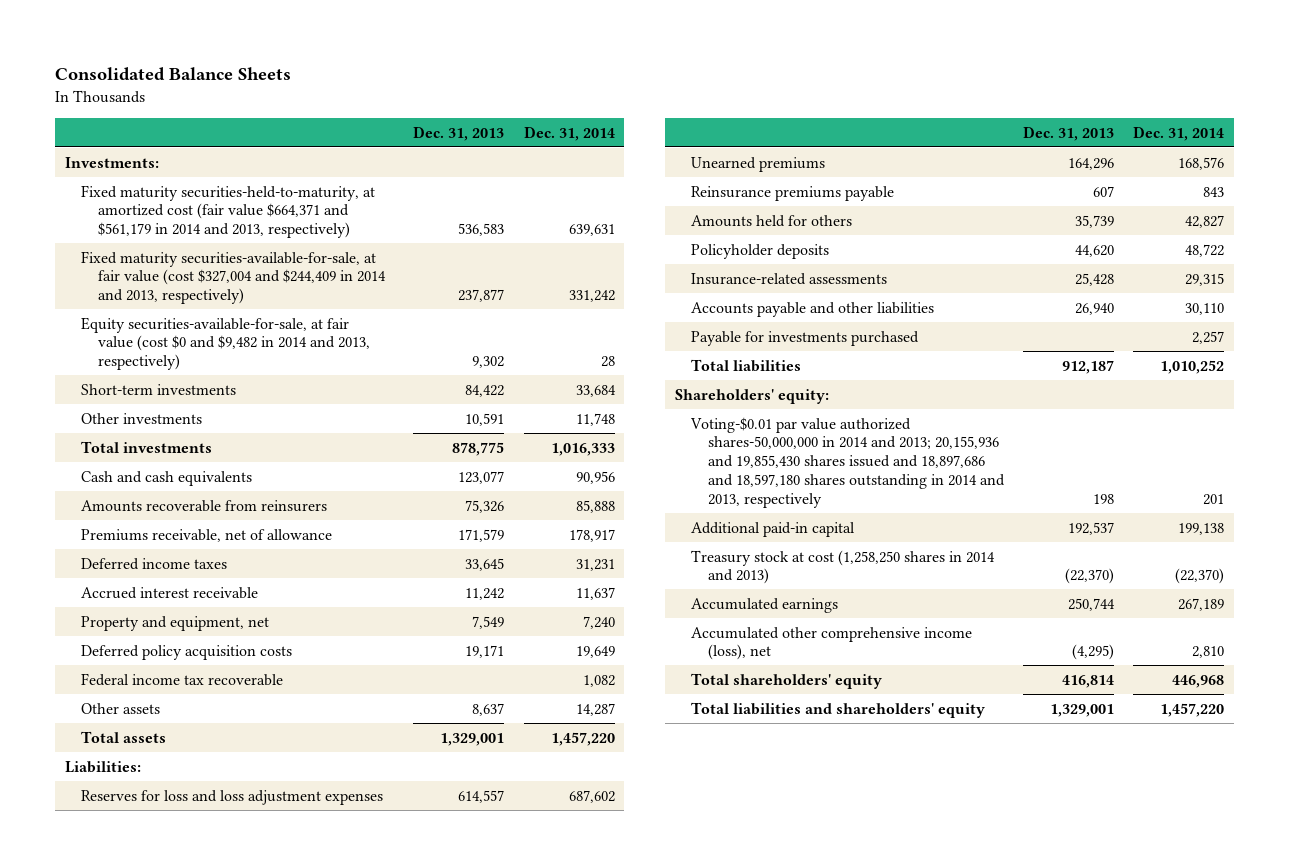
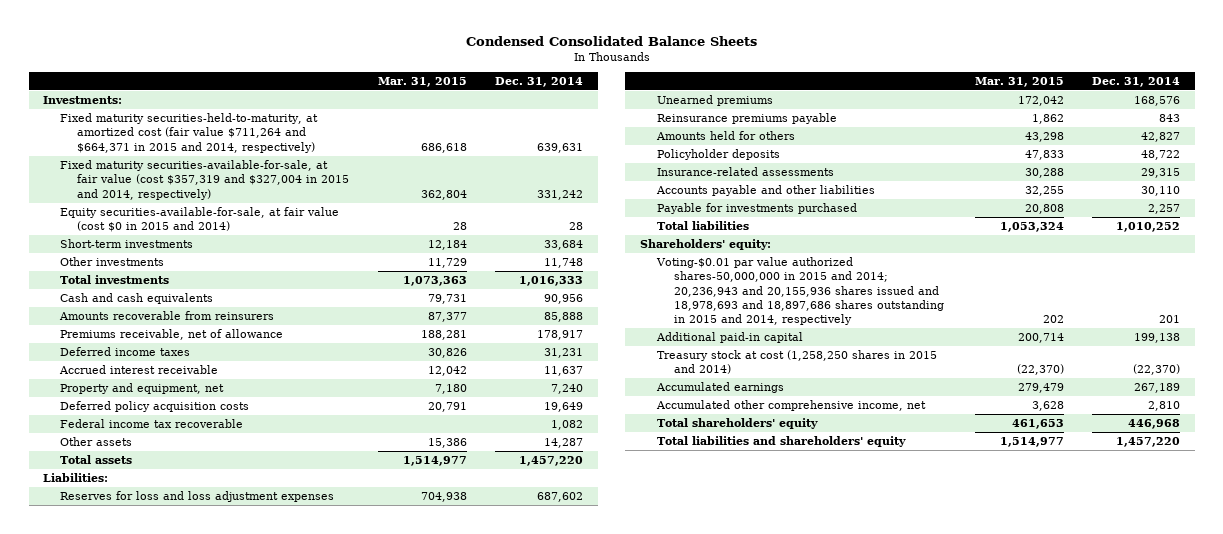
- Consolidated Balance Sheets
+ Condensed Consolidated Balance Sheets
- | Dec. 31, 2013 | Dec. 31, 2014
+ | Mar. 31, 2015 | Dec. 31, 2014
- Fixed maturity securities-held-to-maturity, at amortized cost (fair value $664,371 and $561,179 in 2014 and 2013, respectively) | 536,583 | 639,631
- Fixed maturity securities-available-for-sale, at fair value (cost $327,004 and $244,409 in 2014 and 2013, respectively) | 237,877 | 331,242
- Equity securities-available-for-sale, at fair value (cost $0 and $9,482 in 2014 and 2013, respectively) | 9,302 | 28
+ Fixed maturity securities-held-to-maturity, at amortized cost (fair value $711,264 and $664,371 in 2015 and 2014, respectively) | 686,618 | 639,631
+ Fixed maturity securities-available-for-sale, at fair value (cost $357,319 and $327,004 in 2015 and 2014, respectively) | 362,804 | 331,242
+ Equity securities-available-for-sale, at fair value (cost $0 in 2015 and 2014) | 28 | 28
- Voting-$0.01 par value authorized shares-50,000,000 in 2014 and 2013; 20,155,936 and 19,855,430 shares issued and 18,897,686 and 18,597,180 shares outstanding in 2014 and 2013, respectively | 198 | 201
+ Voting-$0.01 par value authorized shares-50,000,000 in 2015 and 2014; 20,236,943 and 20,155,936 shares issued and 18,978,693 and 18,897,686 shares outstanding in 2015 and 2014, respectively | 202 | 201
- Treasury stock at cost (1,258,250 shares in 2014 and 2013) | (22,370) | (22,370)
+ Treasury stock at cost (1,258,250 shares in 2015 and 2014) | (22,370) | (22,370)
- Accumulated other comprehensive income (loss), net | (4,295) | 2,810
+ Accumulated other comprehensive income, net | 3,628 | 2,810

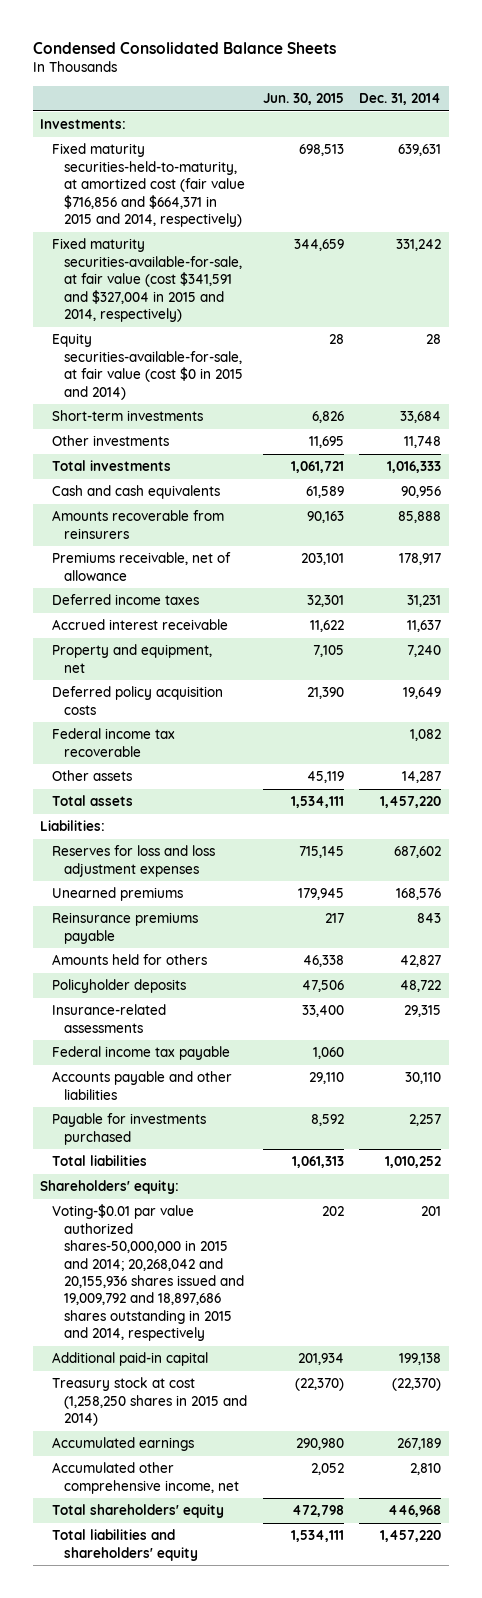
- | Mar. 31, 2015 | Dec. 31, 2014
+ | Jun. 30, 2015 | Dec. 31, 2014
- Fixed maturity securities-held-to-maturity, at amortized cost (fair value $711,264 and $664,371 in 2015 and 2014, respectively) | 686,618 | 639,631
- Fixed maturity securities-available-for-sale, at fair value (cost $357,319 and $327,004 in 2015 and 2014, respectively) | 362,804 | 331,242
+ Fixed maturity securities-held-to-maturity, at amortized cost (fair value $716,856 and $664,371 in 2015 and 2014, respectively) | 698,513 | 639,631
+ Fixed maturity securities-available-for-sale, at fair value (cost $341,591 and $327,004 in 2015 and 2014, respectively) | 344,659 | 331,242
+ Federal income tax payable | 1,060 |
- Voting-$0.01 par value authorized shares-50,000,000 in 2015 and 2014; 20,236,943 and 20,155,936 shares issued and 18,978,693 and 18,897,686 shares outstanding in 2015 and 2014, respectively | 202 | 201
+ Voting-$0.01 par value authorized shares-50,000,000 in 2015 and 2014; 20,268,042 and 20,155,936 shares issued and 19,009,792 and 18,897,686 shares outstanding in 2015 and 2014, respectively | 202 | 201

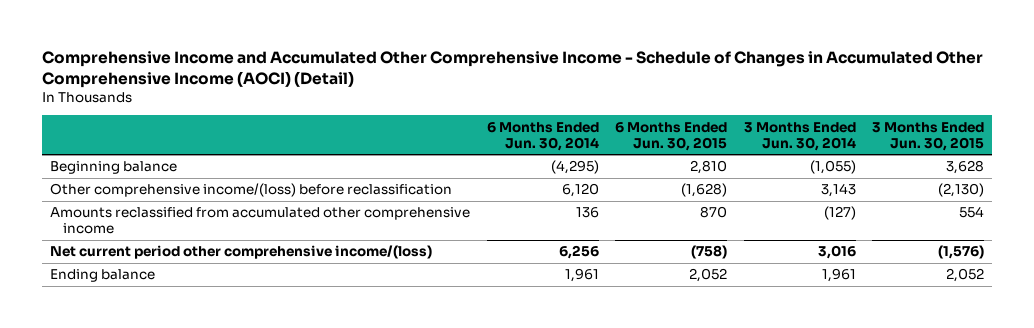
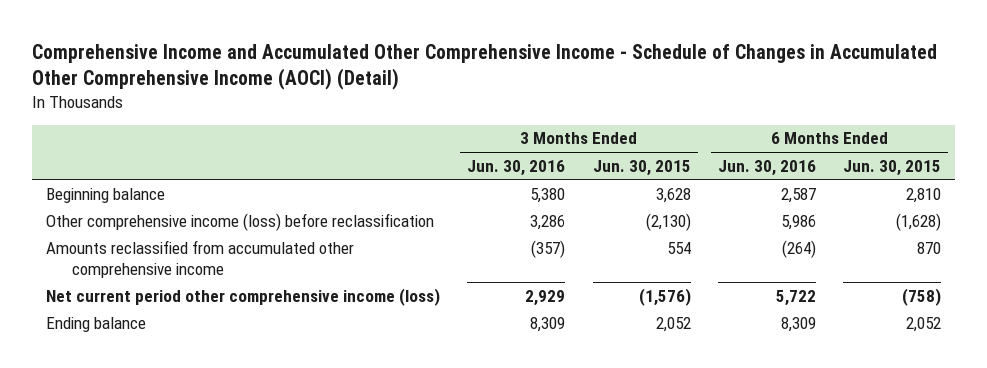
- | 6 Months Ended Jun. 30, 2014 | 6 Months Ended Jun. 30, 2015 | 3 Months Ended Jun. 30, 2014 | 3 Months Ended Jun. 30, 2015
+ | 3 Months Ended Jun. 30, 2016 | 3 Months Ended Jun. 30, 2015 | 6 Months Ended Jun. 30, 2016 | 6 Months Ended Jun. 30, 2015
- Other comprehensive income/(loss) before reclassification | 6,120 | (1,628) | 3,143 | (2,130)
+ Other comprehensive income (loss) before reclassification | 3,286 | (2,130) | 5,986 | (1,628)
- Net current period other comprehensive income/(loss) | 6,256 | (758) | 3,016 | (1,576)
+ Net current period other comprehensive income (loss) | 2,929 | (1,576) | 5,722 | (758)

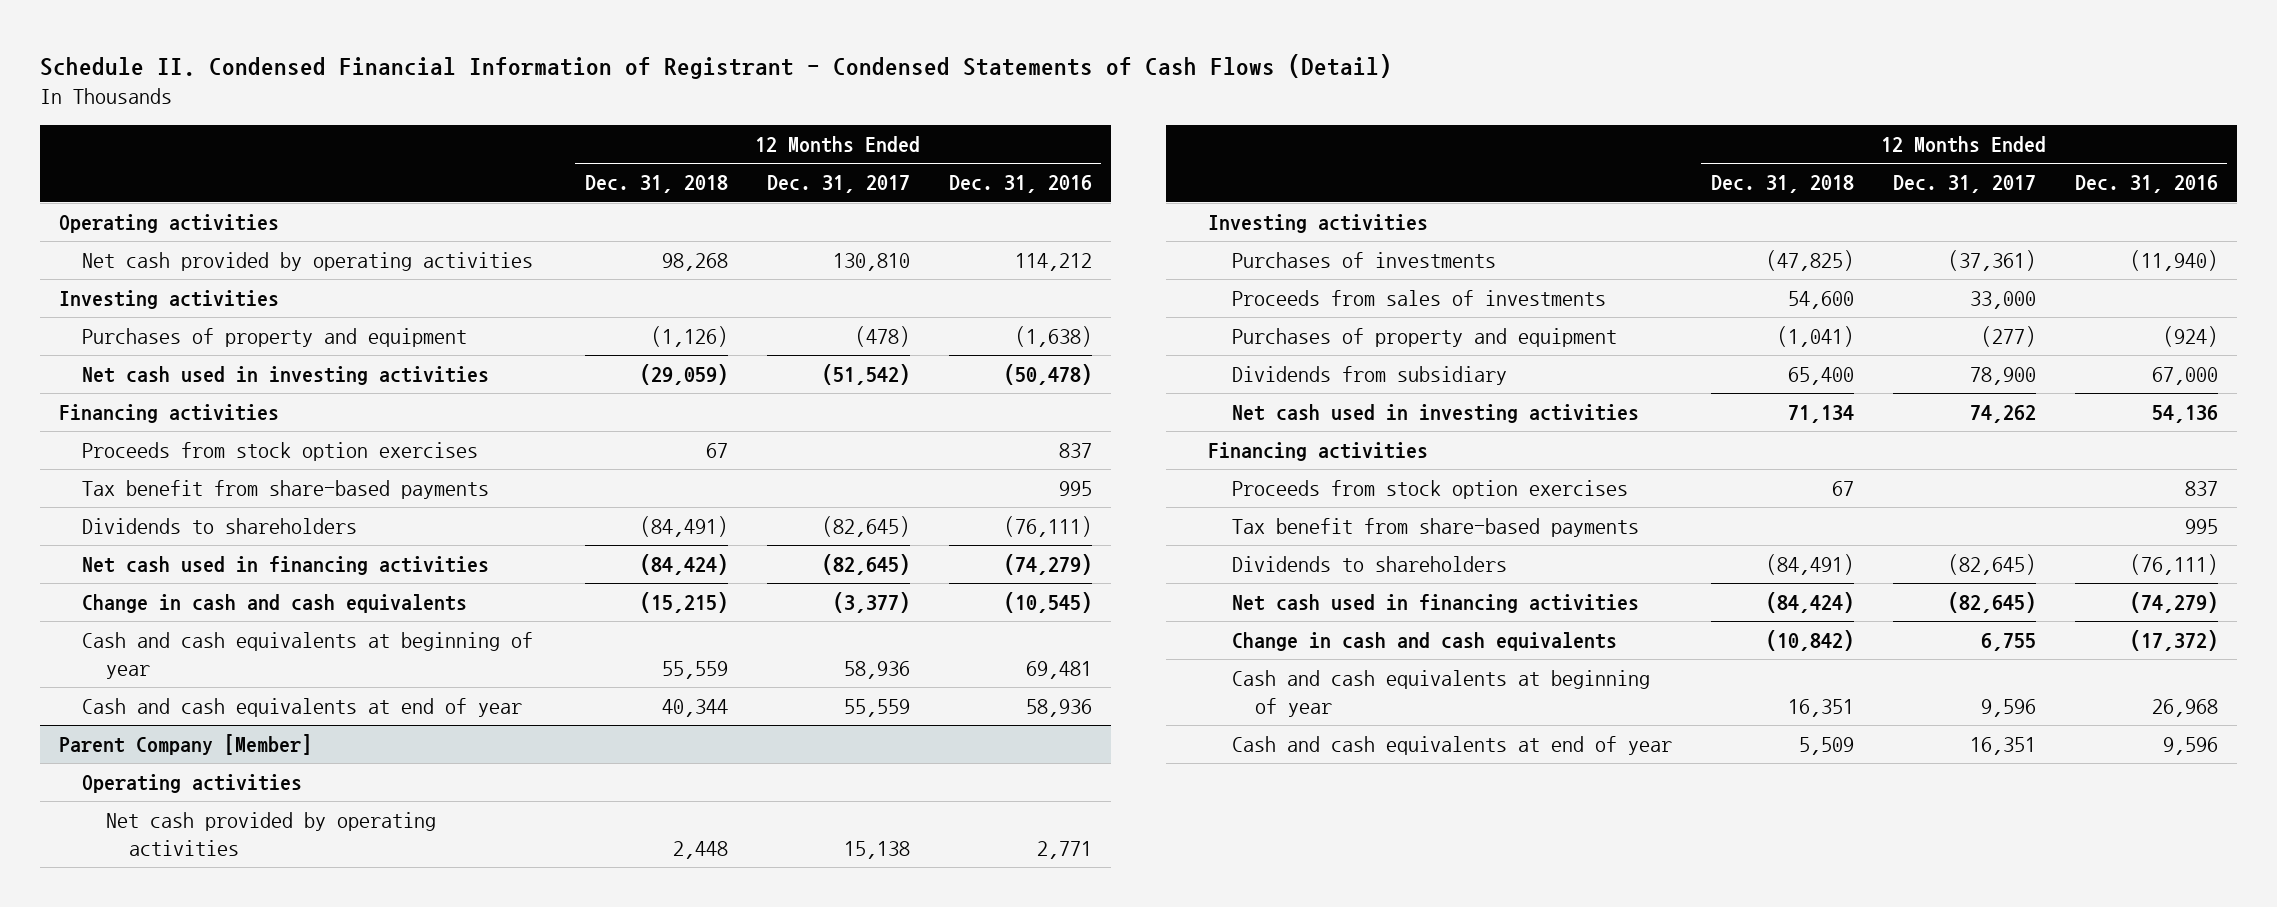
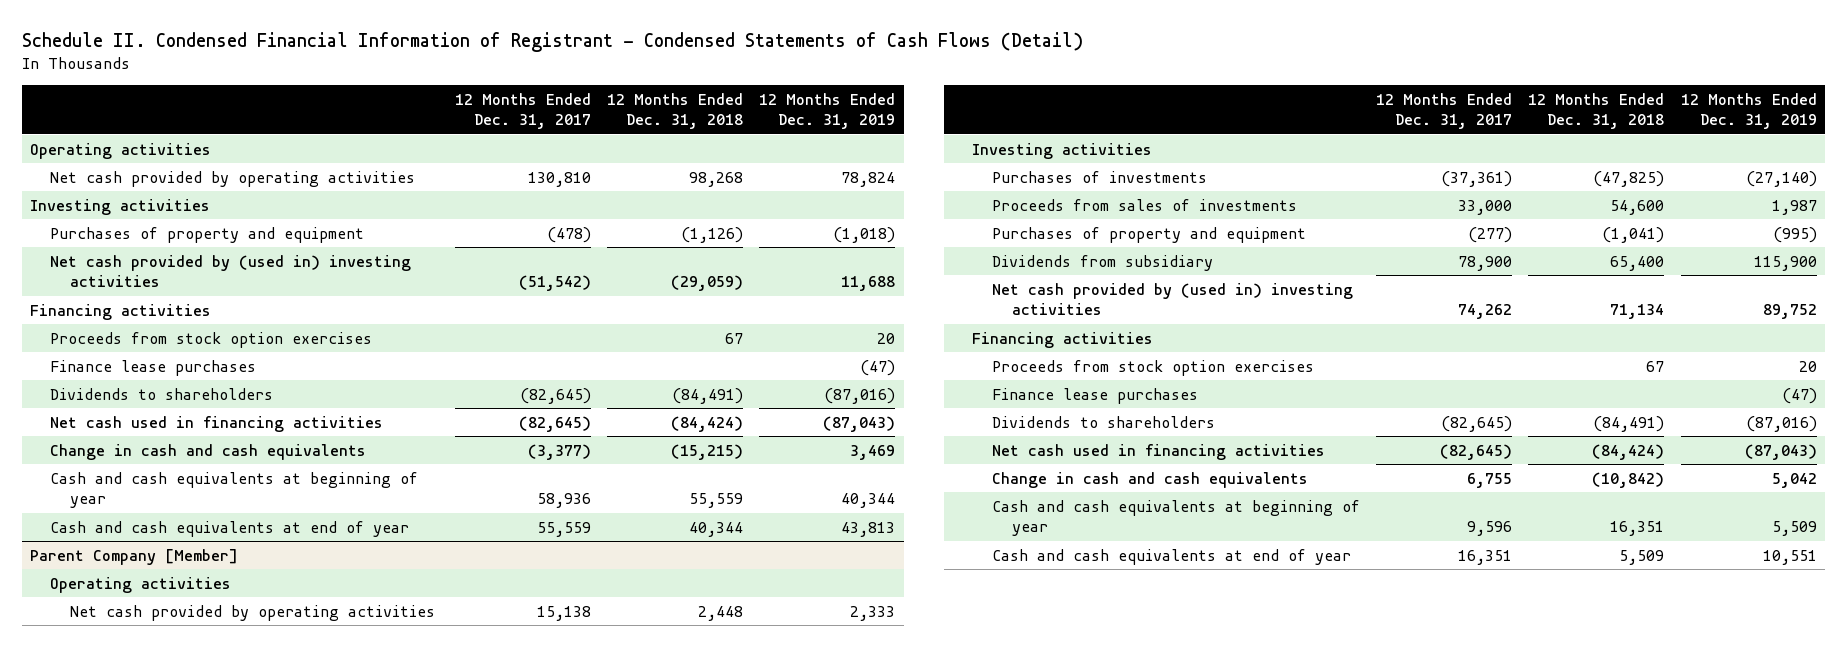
- | 12 Months Ended Dec. 31, 2018 | 12 Months Ended Dec. 31, 2017 | 12 Months Ended Dec. 31, 2016
+ | 12 Months Ended Dec. 31, 2017 | 12 Months Ended Dec. 31, 2018 | 12 Months Ended Dec. 31, 2019
- Net cash used in investing activities | (29,059) | (51,542) | (50,478)
+ Net cash provided by (used in) investing activities | (51,542) | (29,059) | 11,688
- Tax benefit from share-based payments | | | 995
+ Finance lease purchases | | | (47)
@ Parent Company [Member]
- Net cash used in investing activities | 71,134 | 74,262 | 54,136
+ Net cash provided by (used in) investing activities | 74,262 | 71,134 | 89,752
- Tax benefit from share-based payments | | | 995
+ Finance lease purchases | | | (47)

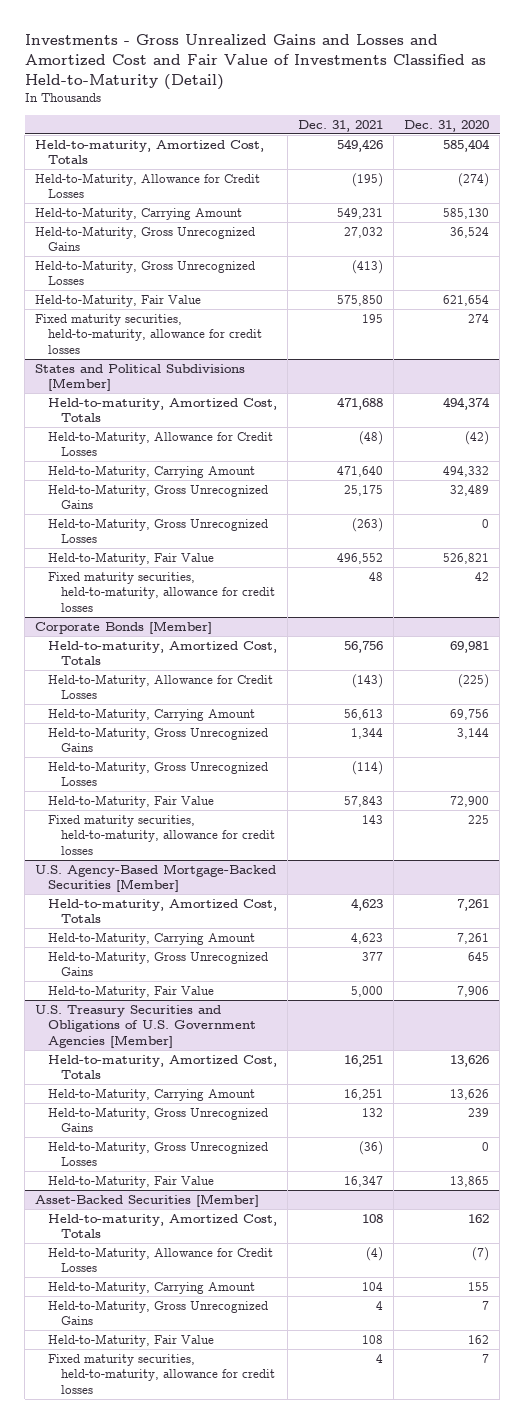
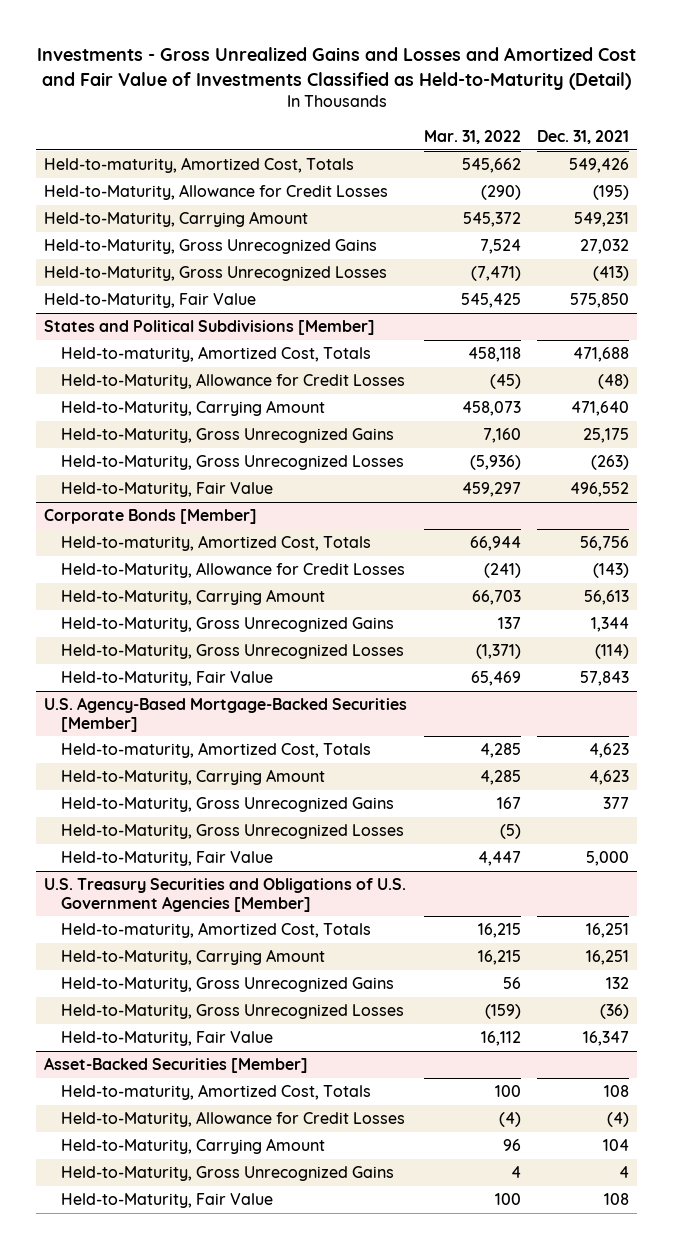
- | Dec. 31, 2021 | Dec. 31, 2020
+ | Mar. 31, 2022 | Dec. 31, 2021
- Fixed maturity securities, held-to-maturity, allowance for credit losses | 195 | 274
@ States and Political Subdivisions [Member]
- Fixed maturity securities, held-to-maturity, allowance for credit losses | 48 | 42
@ Corporate Bonds [Member]
- Fixed maturity securities, held-to-maturity, allowance for credit losses | 143 | 225
@ U.S. Agency-Based Mortgage-Backed Securities [Member]
+ Held-to-Maturity, Gross Unrecognized Losses | (5) |
@ Asset-Backed Securities [Member]
- Fixed maturity securities, held-to-maturity, allowance for credit losses | 4 | 7

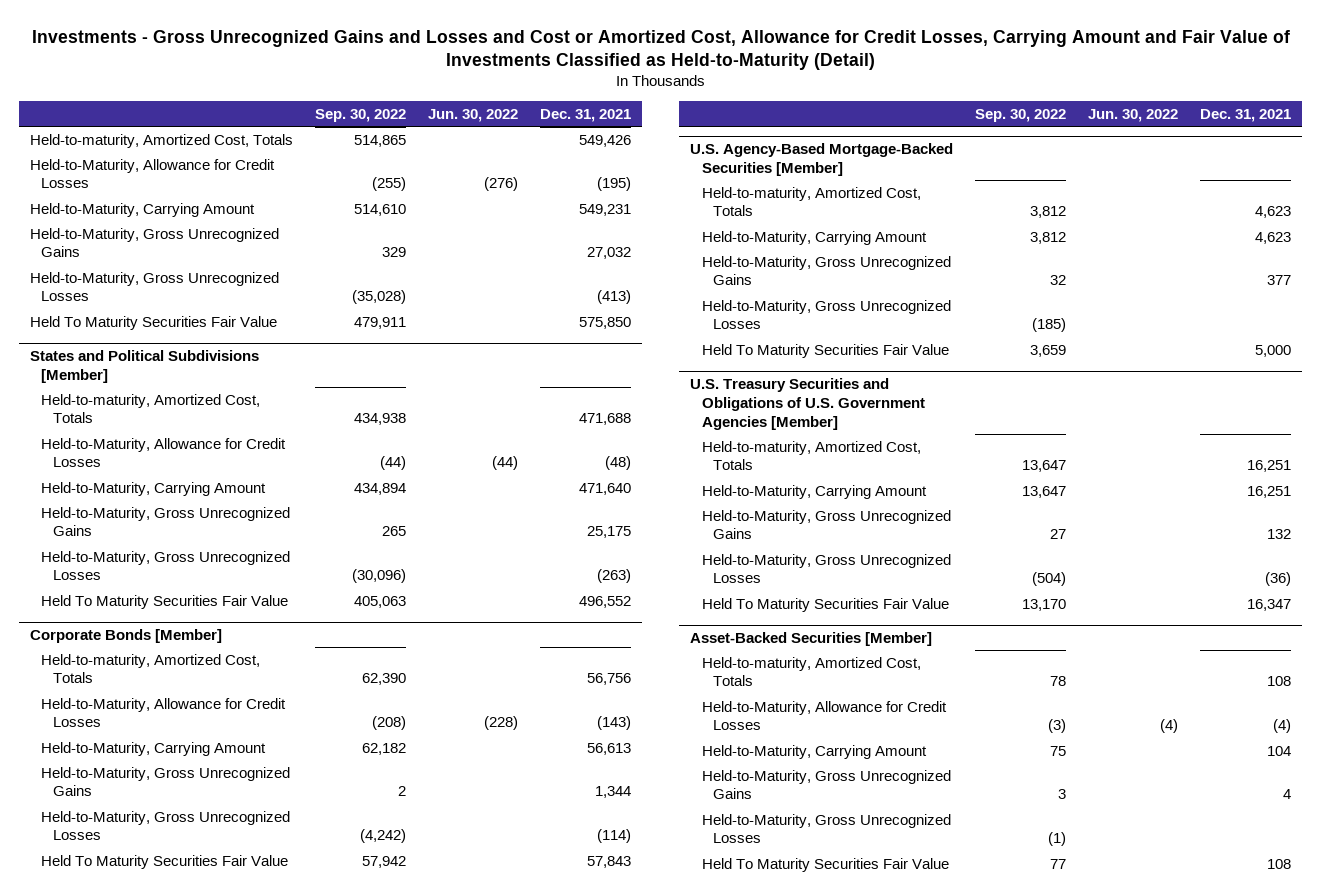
- Investments - Gross Unrealized Gains and Losses and Amortized Cost and Fair Value of Investments Classified as Held-to-Maturity (Detail)
+ Investments - Gross Unrecognized Gains and Losses and Cost or Amortized Cost, Allowance for Credit Losses, Carrying Amount and Fair Value of Investments Classified as Held-to-Maturity (Detail)
- | Mar. 31, 2022 | Dec. 31, 2021
+ | Sep. 30, 2022 | Jun. 30, 2022 | Dec. 31, 2021
- Held-to-Maturity, Fair Value | 545,425 | 575,850
+ Held To Maturity Securities Fair Value | 479,911 | | 575,850
@ States and Political Subdivisions [Member]
- Held-to-Maturity, Fair Value | 459,297 | 496,552
+ Held To Maturity Securities Fair Value | 405,063 | | 496,552
@ Corporate Bonds [Member]
- Held-to-Maturity, Fair Value | 65,469 | 57,843
+ Held To Maturity Securities Fair Value | 57,942 | | 57,843
@ U.S. Agency-Based Mortgage-Backed Securities [Member]
- Held-to-Maturity, Fair Value | 4,447 | 5,000
+ Held To Maturity Securities Fair Value | 3,659 | | 5,000
@ U.S. Treasury Securities and Obligations of U.S. Government Agencies [Member]
- Held-to-Maturity, Fair Value | 16,112 | 16,347
+ Held To Maturity Securities Fair Value | 13,170 | | 16,347
@ Asset-Backed Securities [Member]
- Held-to-Maturity, Fair Value | 100 | 108
+ Held-to-Maturity, Gross Unrecognized Losses | (1) | |
+ Held To Maturity Securities Fair Value | 77 | | 108

